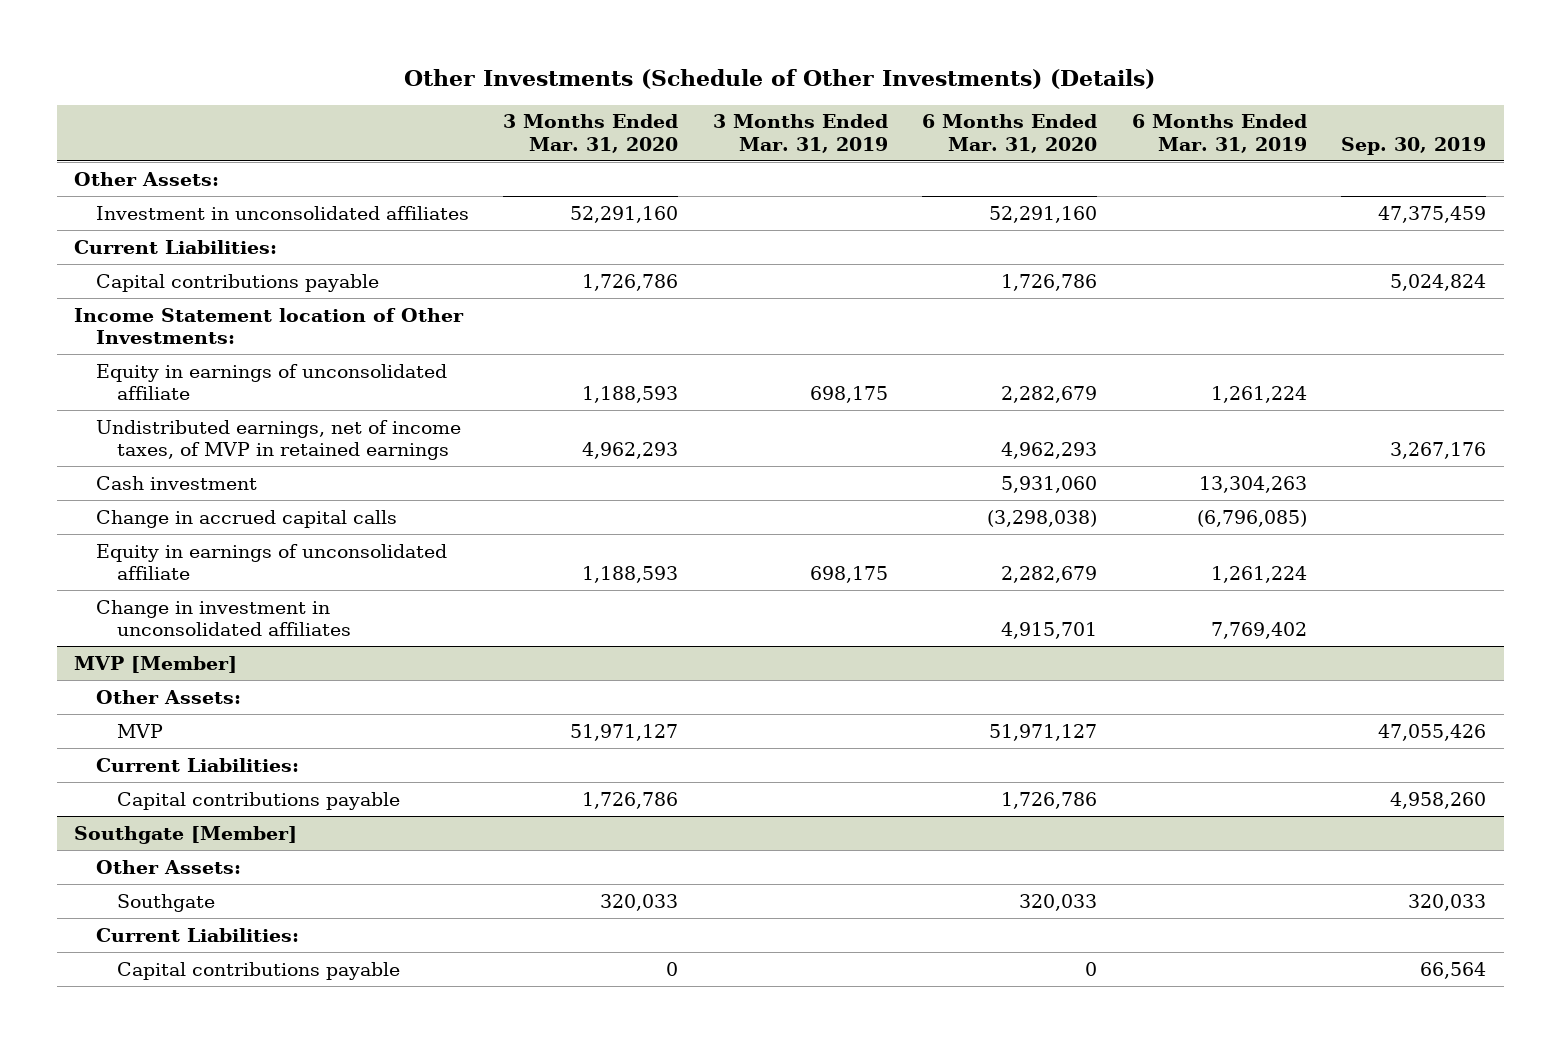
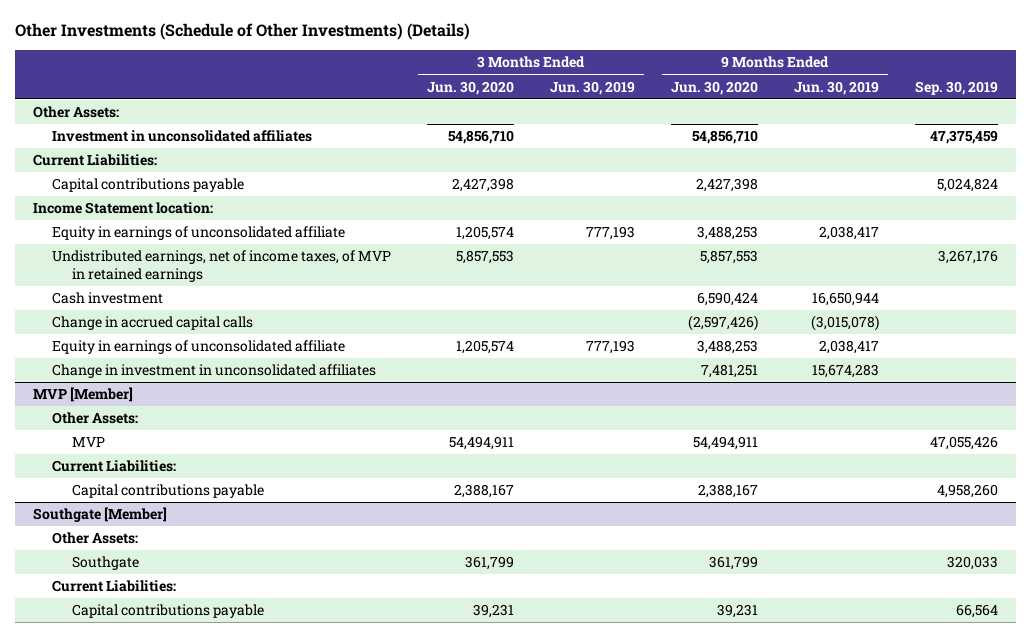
- | 3 Months Ended Mar. 31, 2020 | 3 Months Ended Mar. 31, 2019 | 6 Months Ended Mar. 31, 2020 | 6 Months Ended Mar. 31, 2019 | Sep. 30, 2019
+ | 3 Months Ended Jun. 30, 2020 | 3 Months Ended Jun. 30, 2019 | 9 Months Ended Jun. 30, 2020 | 9 Months Ended Jun. 30, 2019 | Sep. 30, 2019
- Income Statement location of Other Investments:
+ Income Statement location:

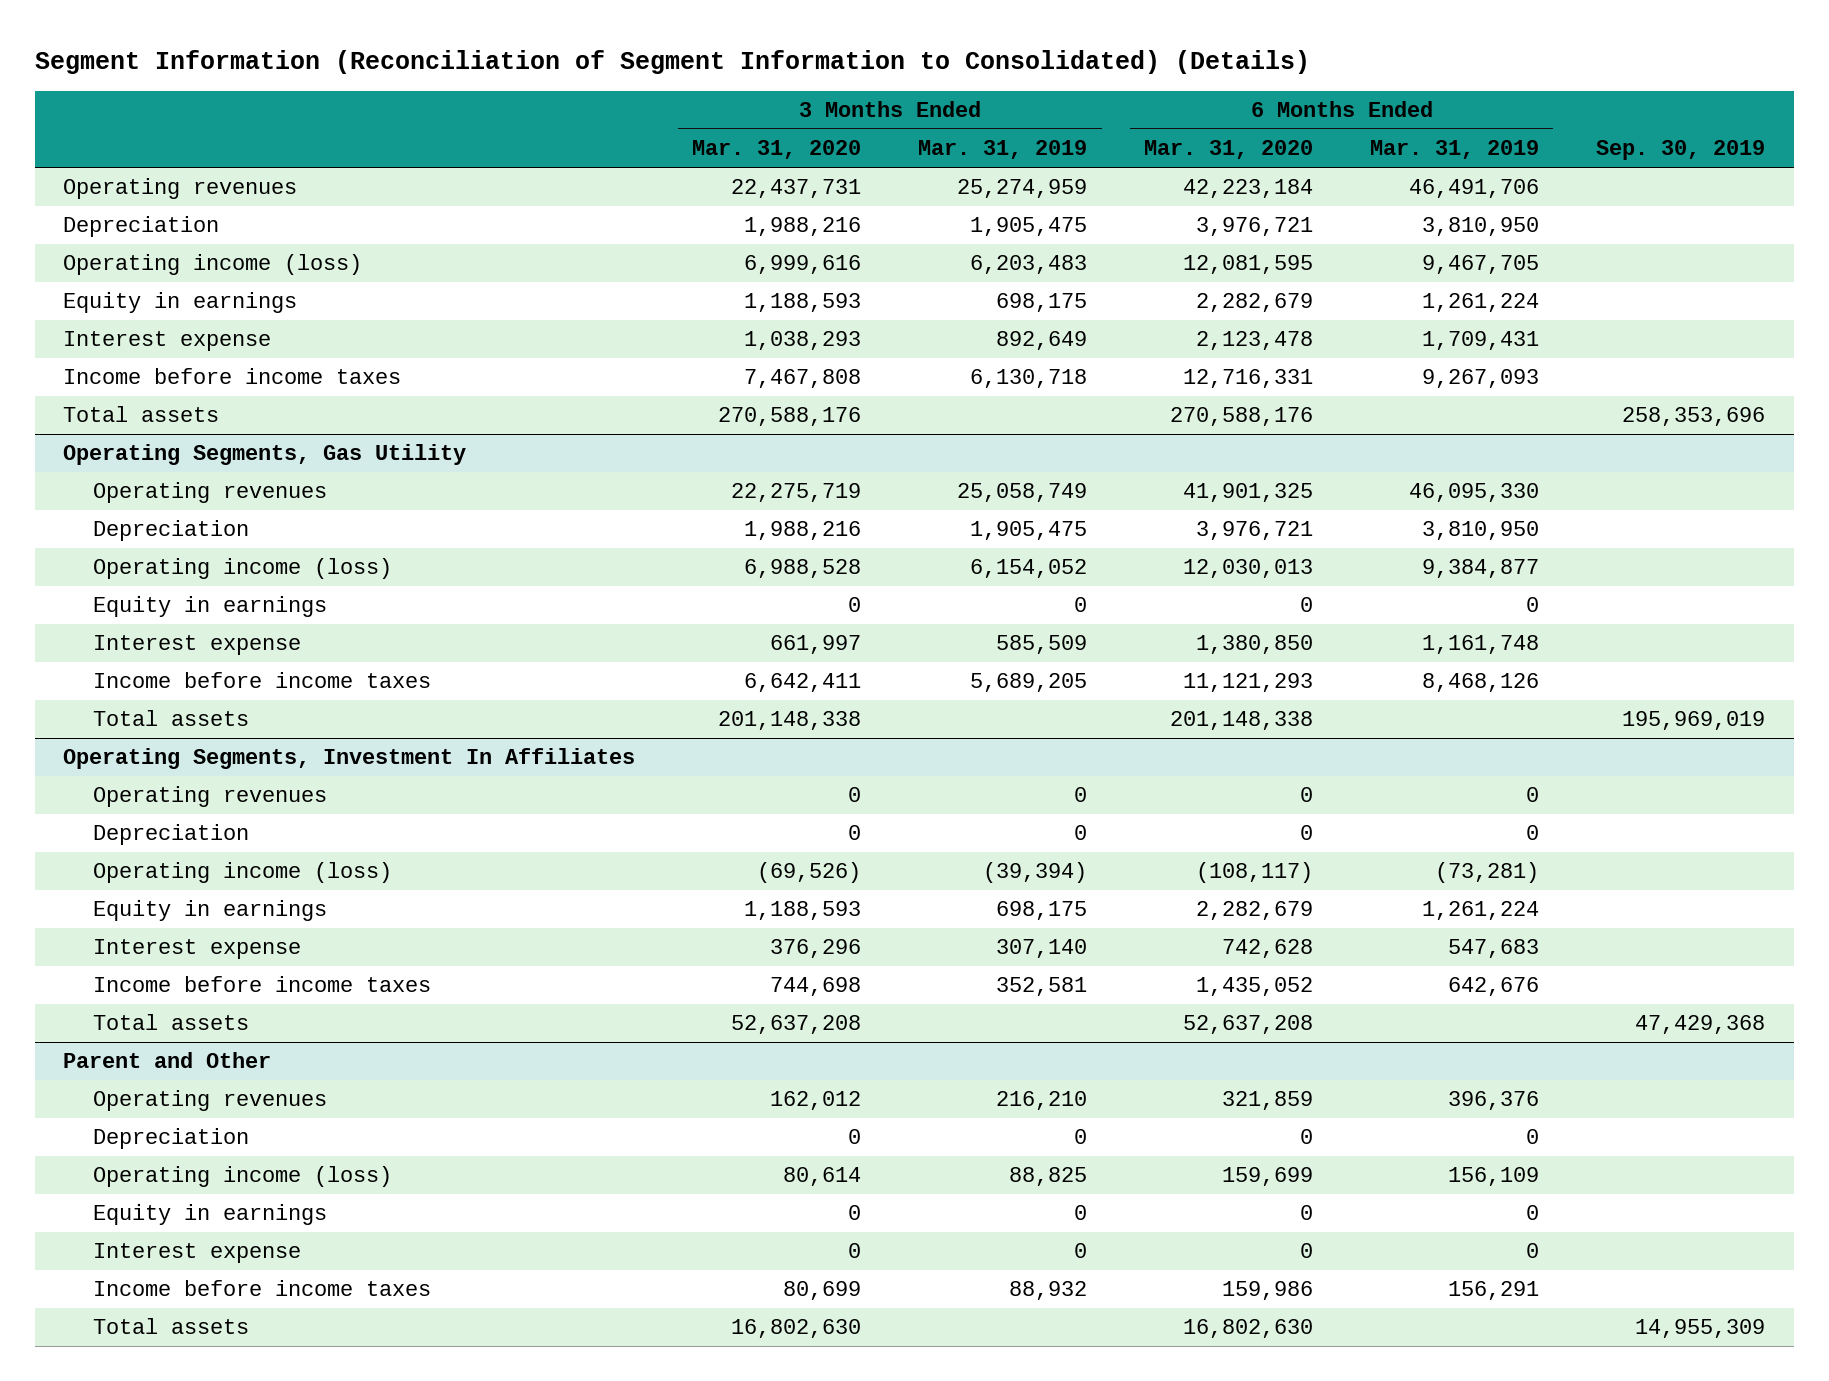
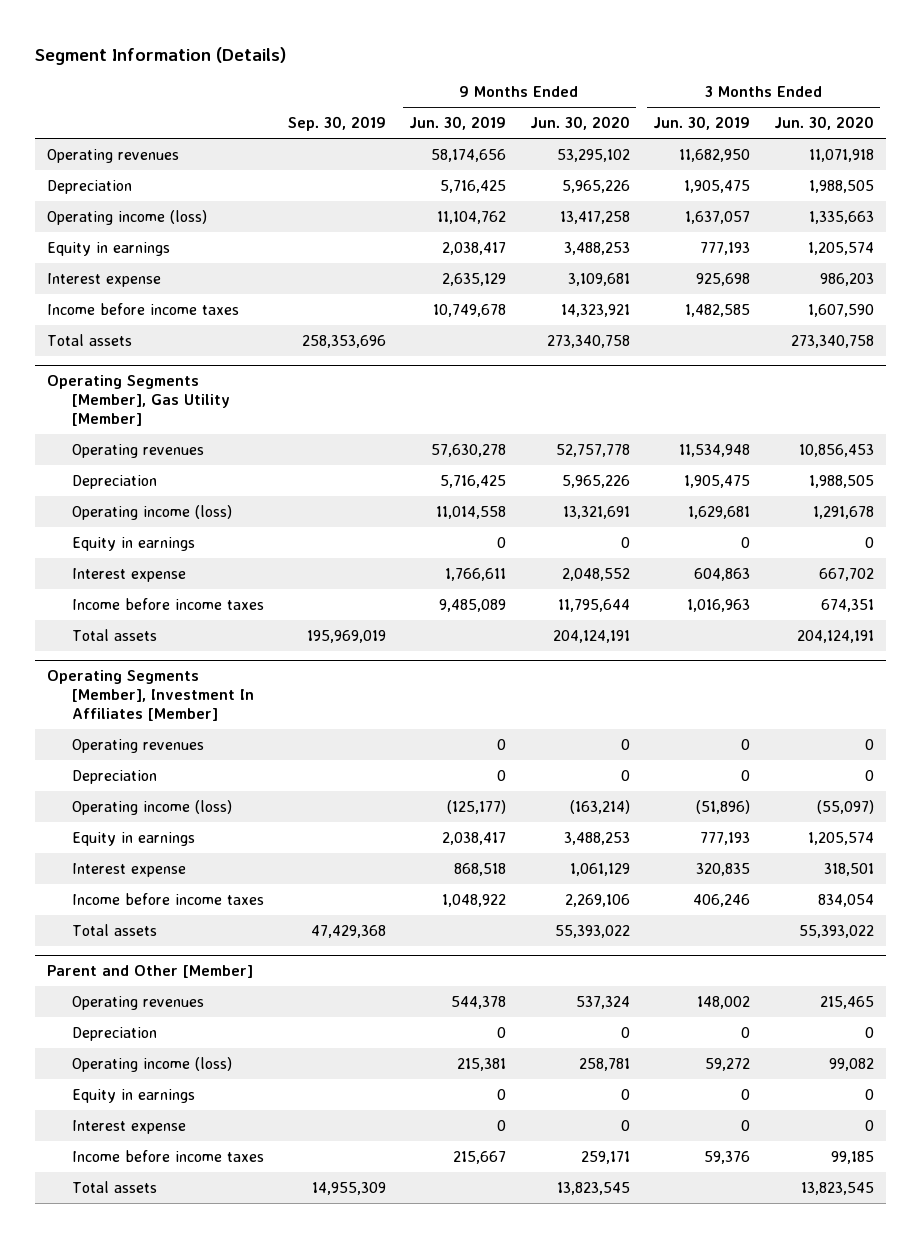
- Segment Information (Reconciliation of Segment Information to Consolidated) (Details)
+ Segment Information (Details)
- | 3 Months Ended Mar. 31, 2020 | 3 Months Ended Mar. 31, 2019 | 6 Months Ended Mar. 31, 2020 | 6 Months Ended Mar. 31, 2019 | Sep. 30, 2019
+ | Sep. 30, 2019 | 9 Months Ended Jun. 30, 2019 | 9 Months Ended Jun. 30, 2020 | 3 Months Ended Jun. 30, 2019 | 3 Months Ended Jun. 30, 2020
- Operating Segments, Gas Utility
+ Operating Segments [Member], Gas Utility [Member]
- Operating Segments, Investment In Affiliates
+ Operating Segments [Member], Investment In Affiliates [Member]
- Parent and Other
+ Parent and Other [Member]

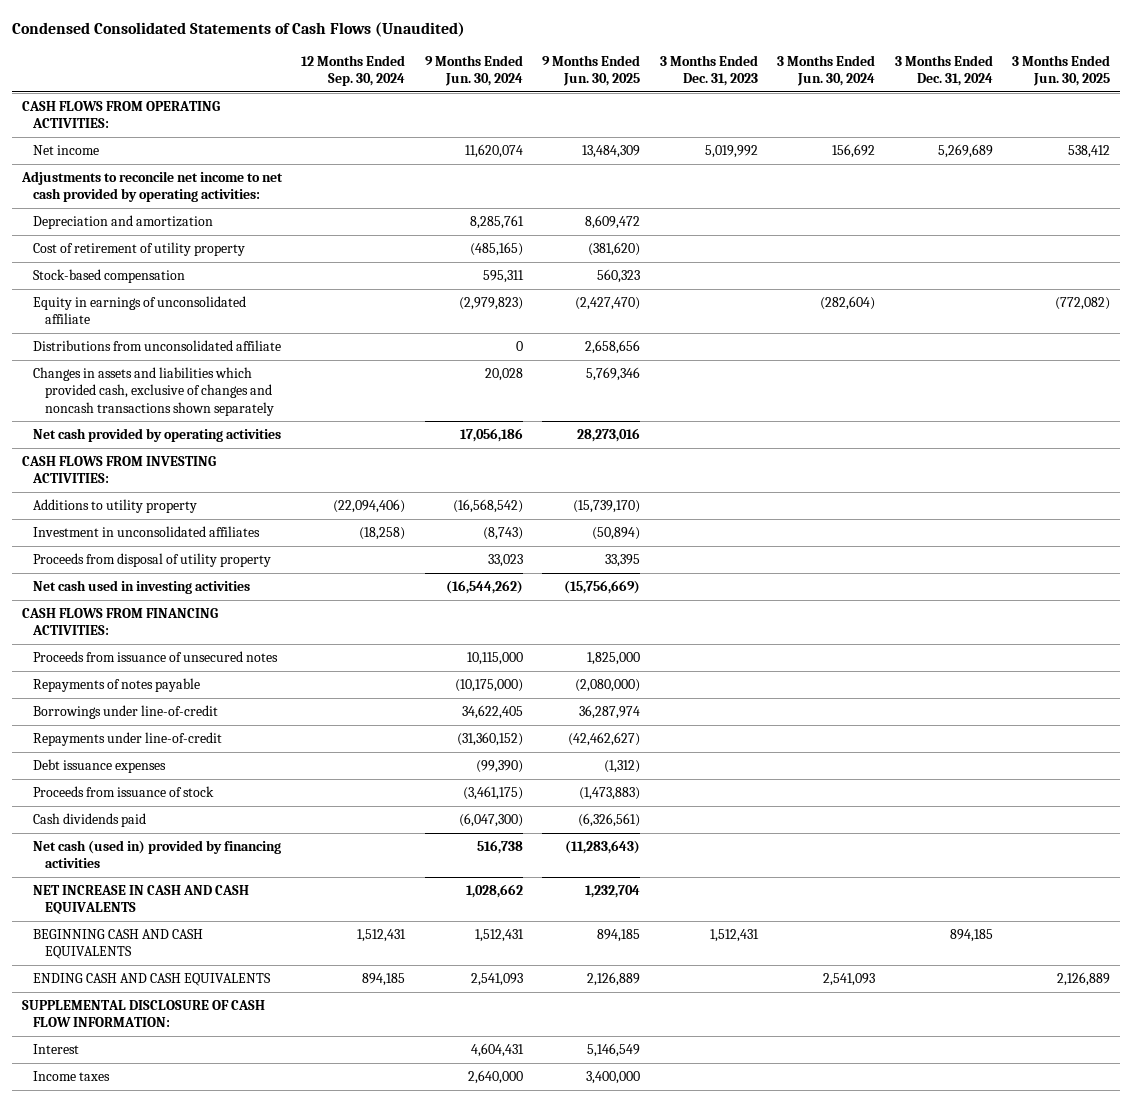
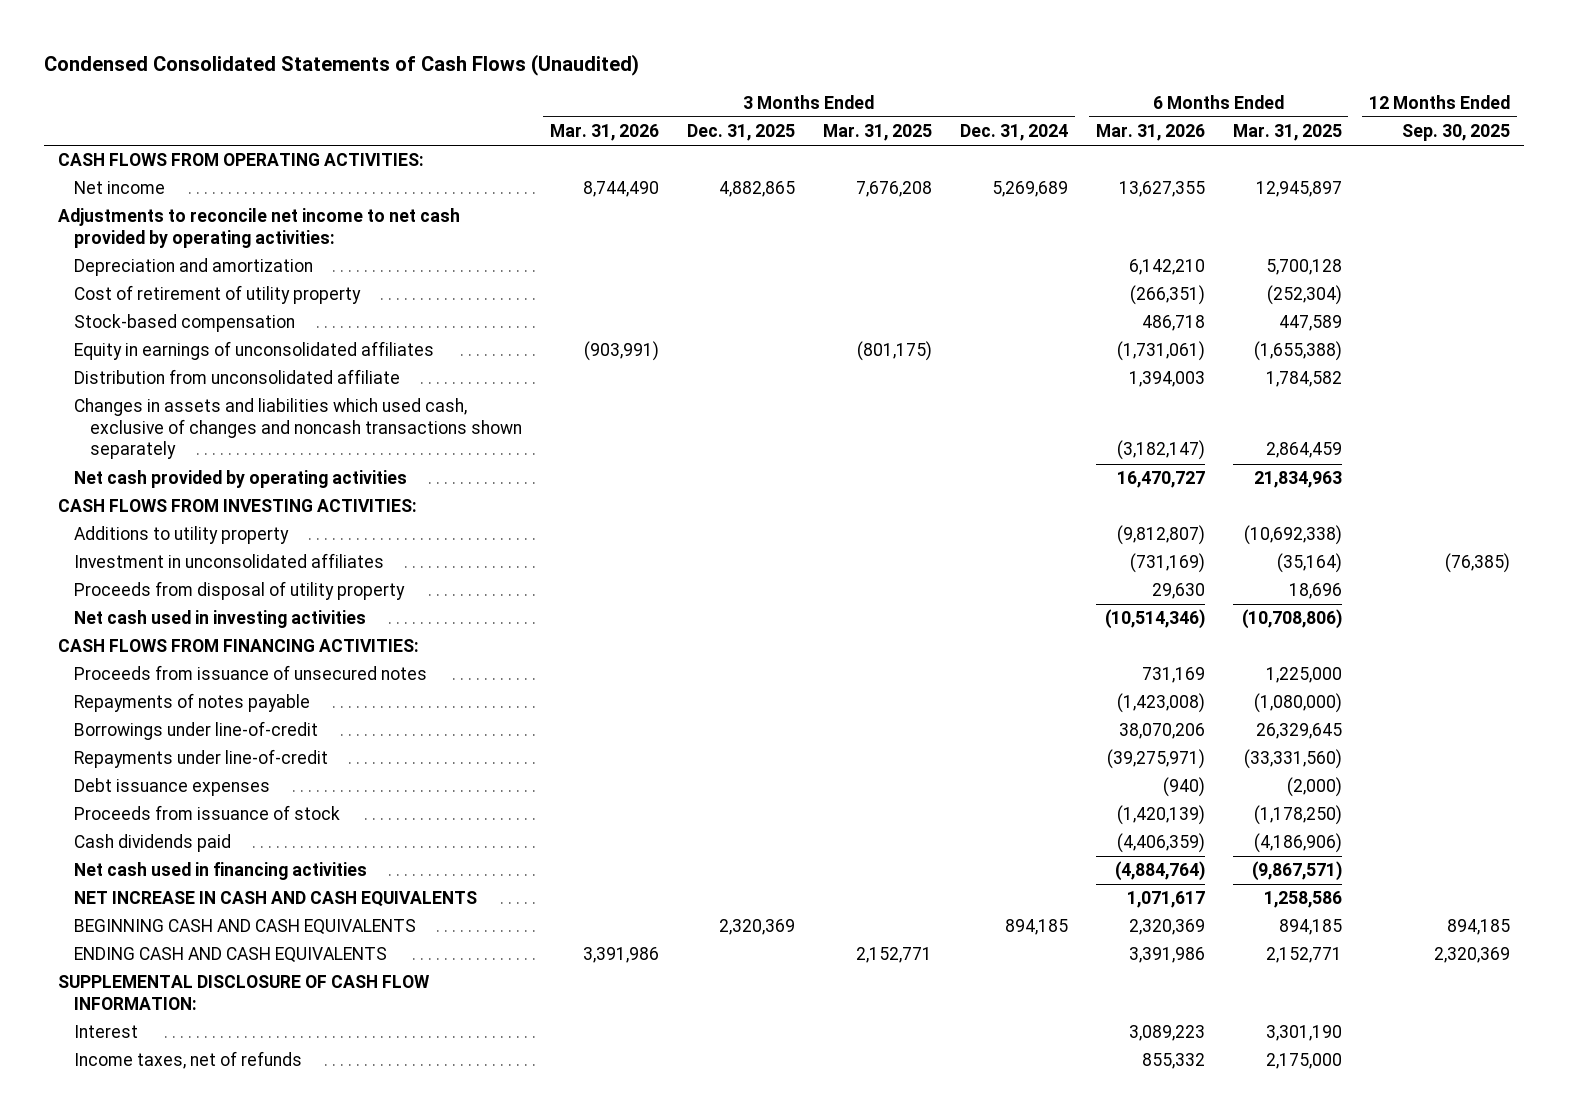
- | 12 Months Ended Sep. 30, 2024 | 9 Months Ended Jun. 30, 2024 | 9 Months Ended Jun. 30, 2025 | 3 Months Ended Dec. 31, 2023 | 3 Months Ended Jun. 30, 2024 | 3 Months Ended Dec. 31, 2024 | 3 Months Ended Jun. 30, 2025
+ | 3 Months Ended Mar. 31, 2026 | 3 Months Ended Dec. 31, 2025 | 3 Months Ended Mar. 31, 2025 | 3 Months Ended Dec. 31, 2024 | 6 Months Ended Mar. 31, 2026 | 6 Months Ended Mar. 31, 2025 | 12 Months Ended Sep. 30, 2025
- Equity in earnings of unconsolidated affiliate | | (2,979,823) | (2,427,470) | | (282,604) | | (772,082)
- Distributions from unconsolidated affiliate | | 0 | 2,658,656 | | | |
- Changes in assets and liabilities which provided cash, exclusive of changes and noncash transactions shown separately | | 20,028 | 5,769,346 | | | |
+ Equity in earnings of unconsolidated affiliates | (903,991) | | (801,175) | | (1,731,061) | (1,655,388) |
+ Distribution from unconsolidated affiliate | | | | | 1,394,003 | 1,784,582 |
+ Changes in assets and liabilities which used cash, exclusive of changes and noncash transactions shown separately | | | | | (3,182,147) | 2,864,459 |
- Net cash (used in) provided by financing activities | | 516,738 | (11,283,643) | | | |
+ Net cash used in financing activities | | | | | (4,884,764) | (9,867,571) |
- Income taxes | | 2,640,000 | 3,400,000 | | | |
+ Income taxes, net of refunds | | | | | 855,332 | 2,175,000 |

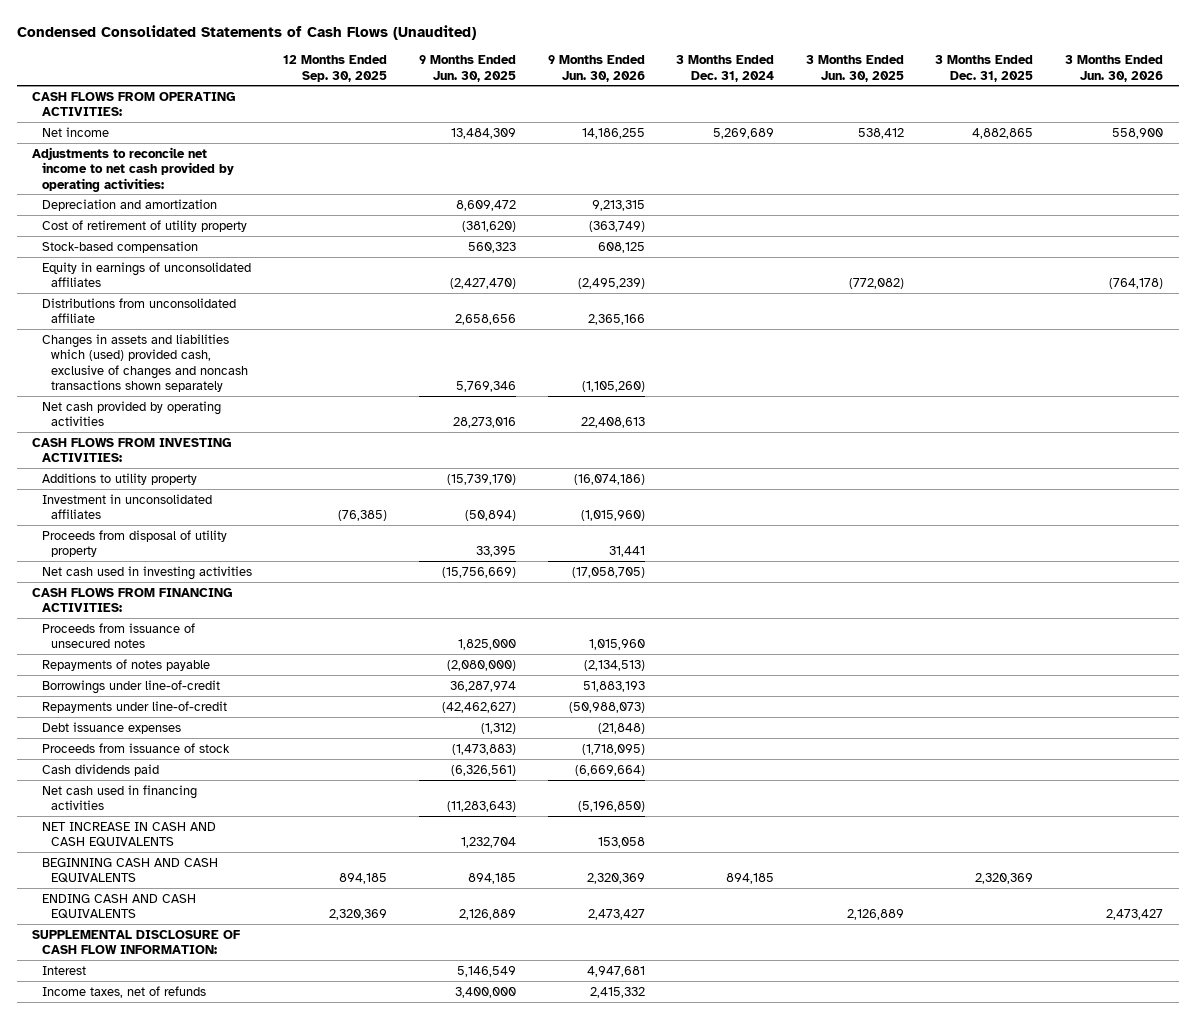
- | 3 Months Ended Mar. 31, 2026 | 3 Months Ended Dec. 31, 2025 | 3 Months Ended Mar. 31, 2025 | 3 Months Ended Dec. 31, 2024 | 6 Months Ended Mar. 31, 2026 | 6 Months Ended Mar. 31, 2025 | 12 Months Ended Sep. 30, 2025
+ | 12 Months Ended Sep. 30, 2025 | 9 Months Ended Jun. 30, 2025 | 9 Months Ended Jun. 30, 2026 | 3 Months Ended Dec. 31, 2024 | 3 Months Ended Jun. 30, 2025 | 3 Months Ended Dec. 31, 2025 | 3 Months Ended Jun. 30, 2026
- Distribution from unconsolidated affiliate | | | | | 1,394,003 | 1,784,582 |
- Changes in assets and liabilities which used cash, exclusive of changes and noncash transactions shown separately | | | | | (3,182,147) | 2,864,459 |
+ Distributions from unconsolidated affiliate | | 2,658,656 | 2,365,166 | | | |
+ Changes in assets and liabilities which (used) provided cash, exclusive of changes and noncash transactions shown separately | | 5,769,346 | (1,105,260) | | | |

